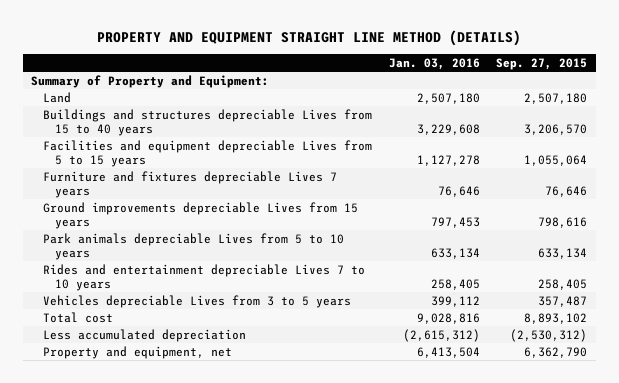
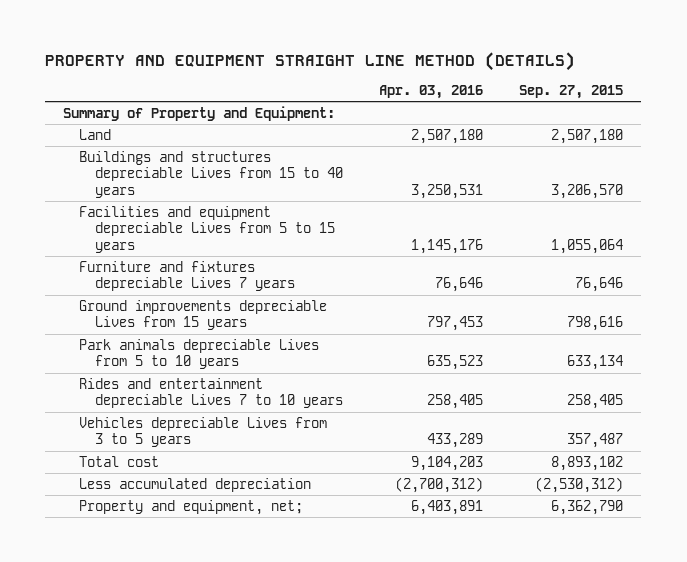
- | Jan. 03, 2016 | Sep. 27, 2015
+ | Apr. 03, 2016 | Sep. 27, 2015
- Property and equipment, net | 6,413,504 | 6,362,790
+ Property and equipment, net; | 6,403,891 | 6,362,790

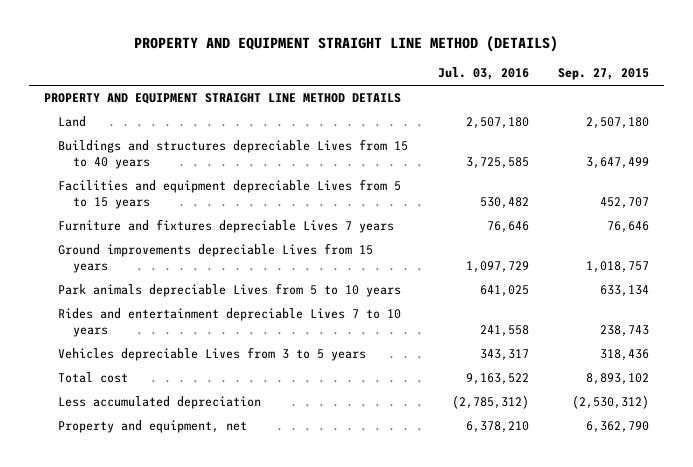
- | Apr. 03, 2016 | Sep. 27, 2015
+ | Jul. 03, 2016 | Sep. 27, 2015
- Summary of Property and Equipment:
+ PROPERTY AND EQUIPMENT STRAIGHT LINE METHOD DETAILS
- Buildings and structures depreciable Lives from 15 to 40 years | 3,250,531 | 3,206,570
- Facilities and equipment depreciable Lives from 5 to 15 years | 1,145,176 | 1,055,064
+ Buildings and structures depreciable Lives from 15 to 40 years | 3,725,585 | 3,647,499
+ Facilities and equipment depreciable Lives from 5 to 15 years | 530,482 | 452,707
- Ground improvements depreciable Lives from 15 years | 797,453 | 798,616
+ Ground improvements depreciable Lives from 15 years | 1,097,729 | 1,018,757
- Rides and entertainment depreciable Lives 7 to 10 years | 258,405 | 258,405
- Vehicles depreciable Lives from 3 to 5 years | 433,289 | 357,487
+ Rides and entertainment depreciable Lives 7 to 10 years | 241,558 | 238,743
+ Vehicles depreciable Lives from 3 to 5 years | 343,317 | 318,436
- Property and equipment, net; | 6,403,891 | 6,362,790
+ Property and equipment, net | 6,378,210 | 6,362,790

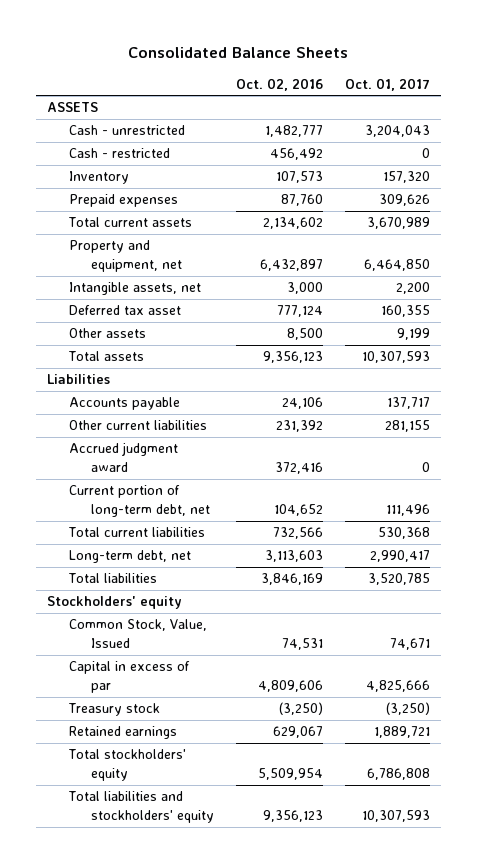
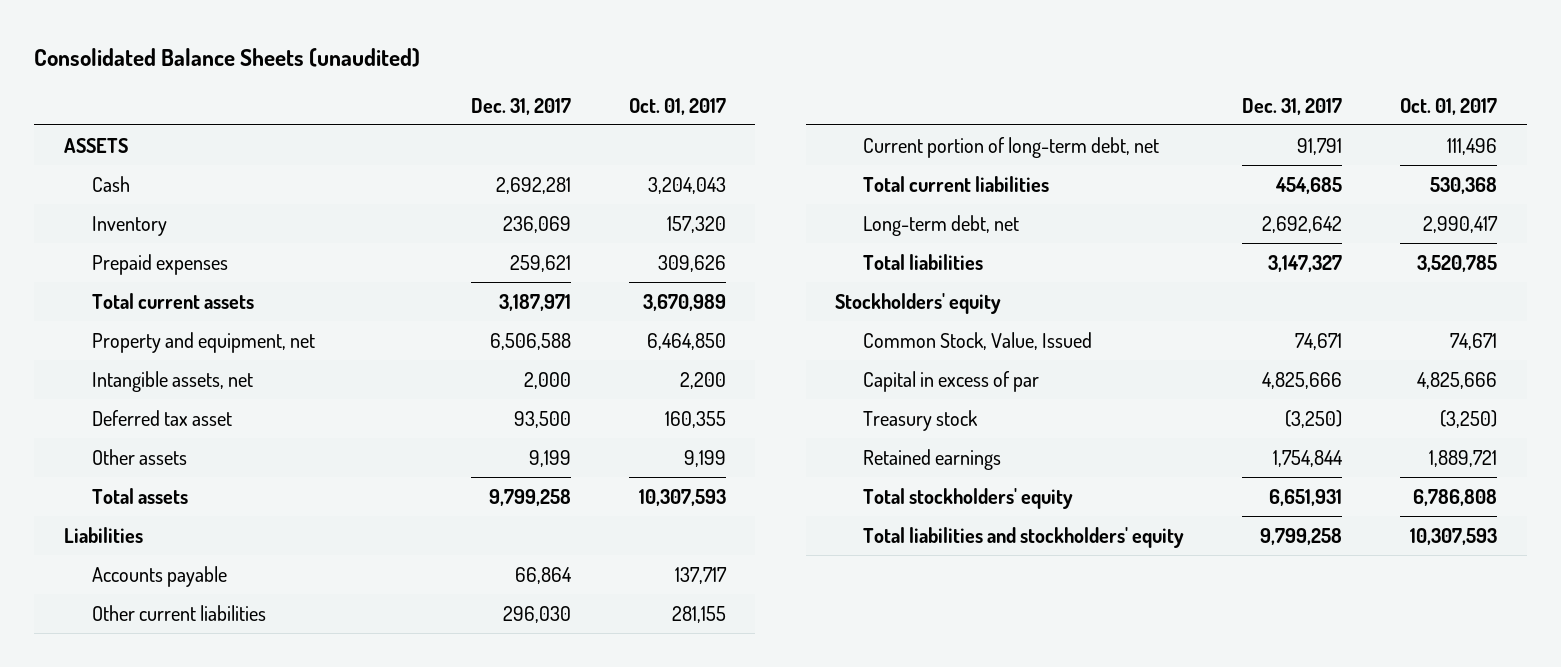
- Consolidated Balance Sheets
+ Consolidated Balance Sheets (unaudited)
- | Oct. 02, 2016 | Oct. 01, 2017
+ | Dec. 31, 2017 | Oct. 01, 2017
- Cash - unrestricted | 1,482,777 | 3,204,043
- Cash - restricted | 456,492 | 0
+ Cash | 2,692,281 | 3,204,043
- Accrued judgment award | 372,416 | 0

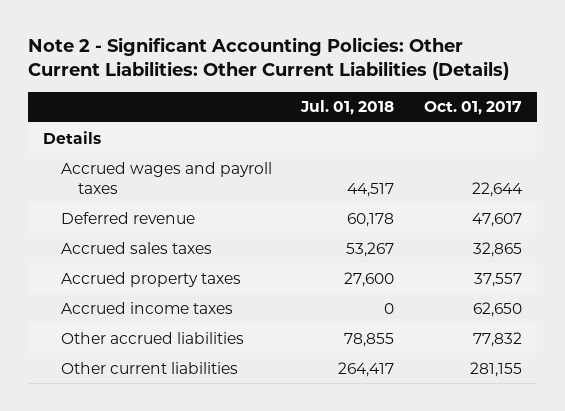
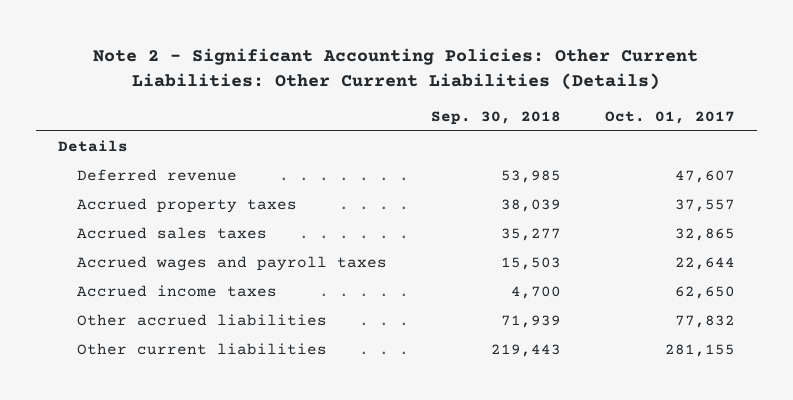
- | Jul. 01, 2018 | Oct. 01, 2017
+ | Sep. 30, 2018 | Oct. 01, 2017
moved down: Accrued sales taxes | 35,277 | 32,865
moved down: Accrued wages and payroll taxes | 15,503 | 22,644

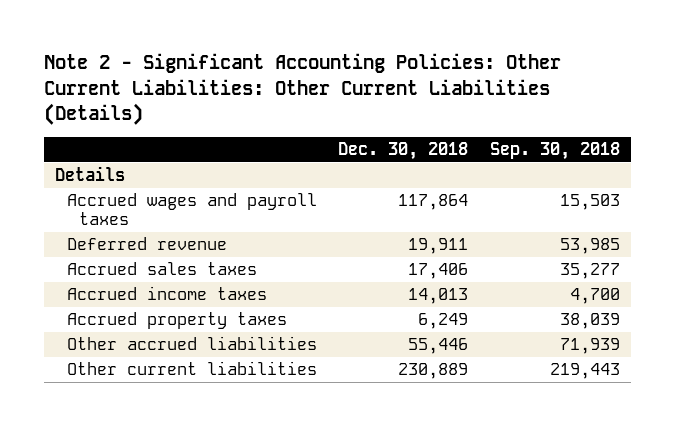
- | Sep. 30, 2018 | Oct. 01, 2017
+ | Dec. 30, 2018 | Sep. 30, 2018
moved up: Accrued wages and payroll taxes | 117,864 | 15,503
moved down: Accrued property taxes | 6,249 | 38,039

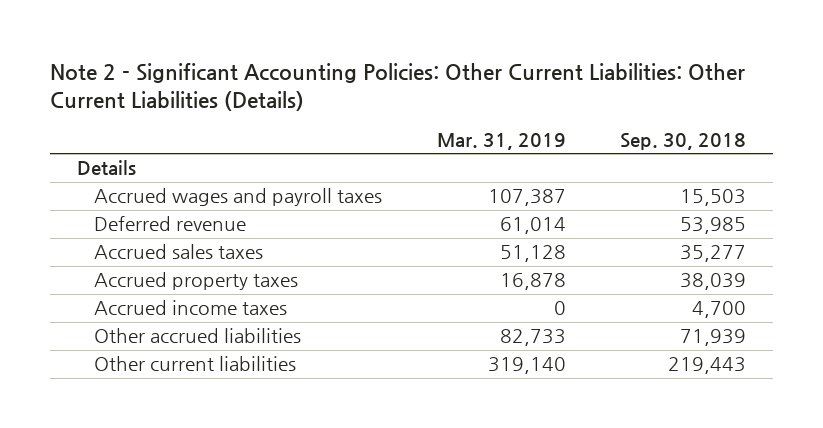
- | Dec. 30, 2018 | Sep. 30, 2018
+ | Mar. 31, 2019 | Sep. 30, 2018
moved down: Accrued income taxes | 0 | 4,700

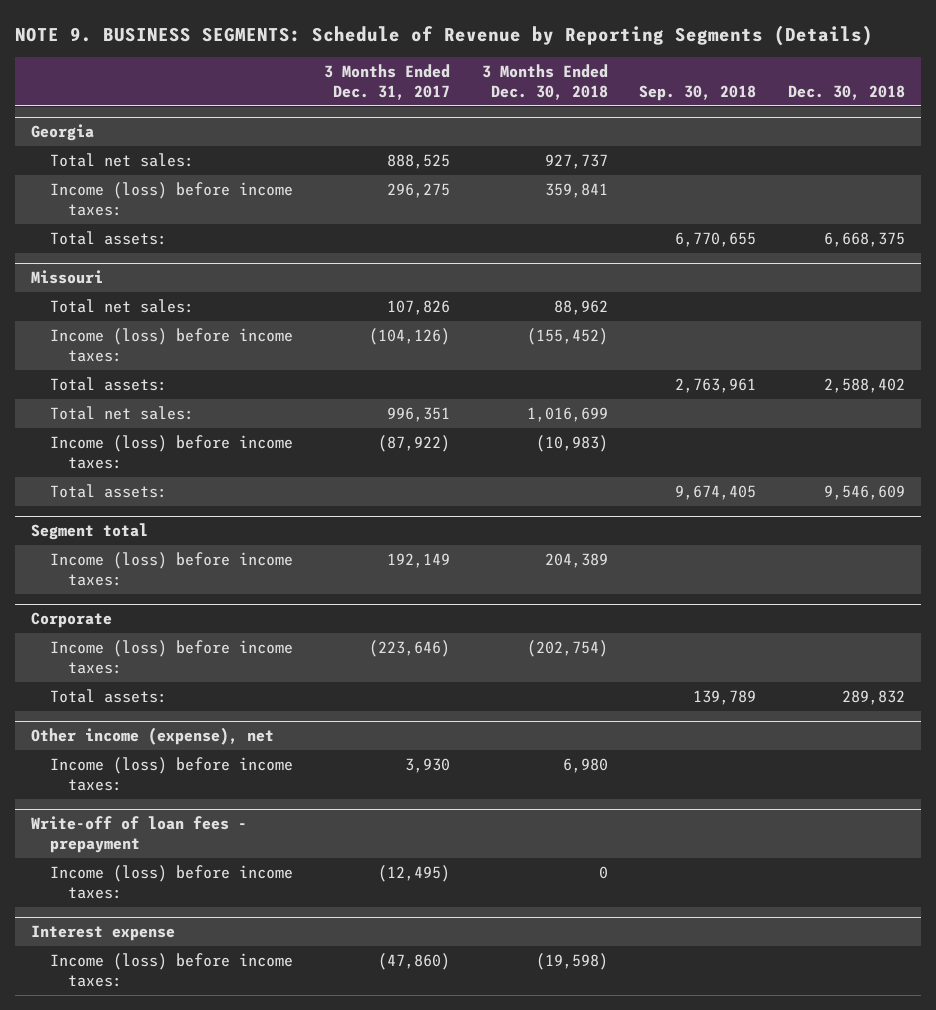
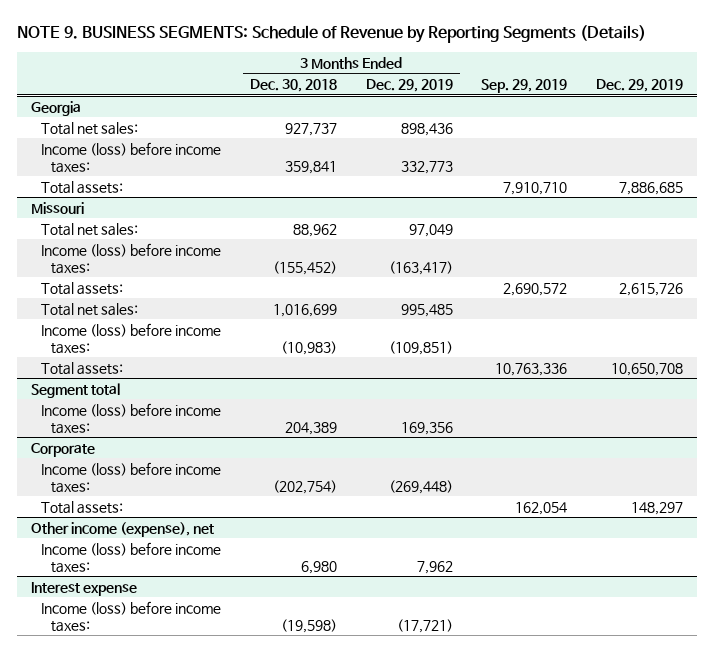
- | 3 Months Ended Dec. 31, 2017 | 3 Months Ended Dec. 30, 2018 | Sep. 30, 2018 | Dec. 30, 2018
+ | 3 Months Ended Dec. 30, 2018 | 3 Months Ended Dec. 29, 2019 | Sep. 29, 2019 | Dec. 29, 2019
- Write-off of loan fees - prepayment
- Income (loss) before income taxes: | (12,495) | 0 | |

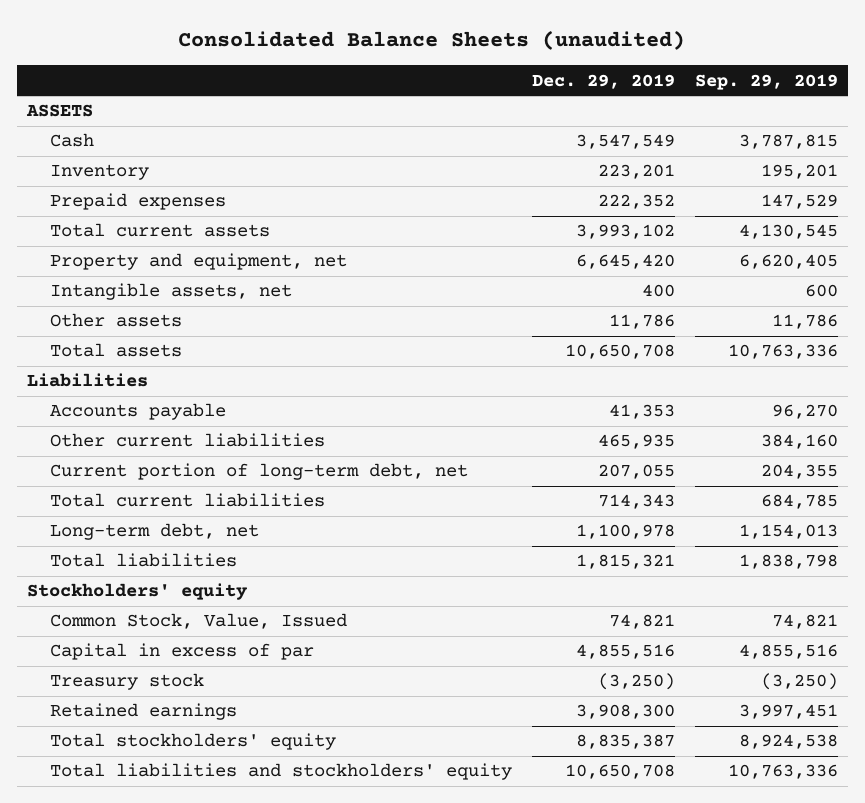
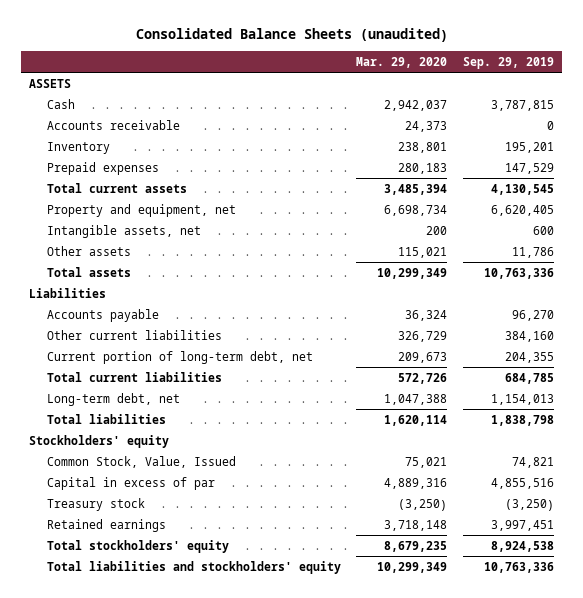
- | Dec. 29, 2019 | Sep. 29, 2019
+ | Mar. 29, 2020 | Sep. 29, 2019
+ Accounts receivable | 24,373 | 0

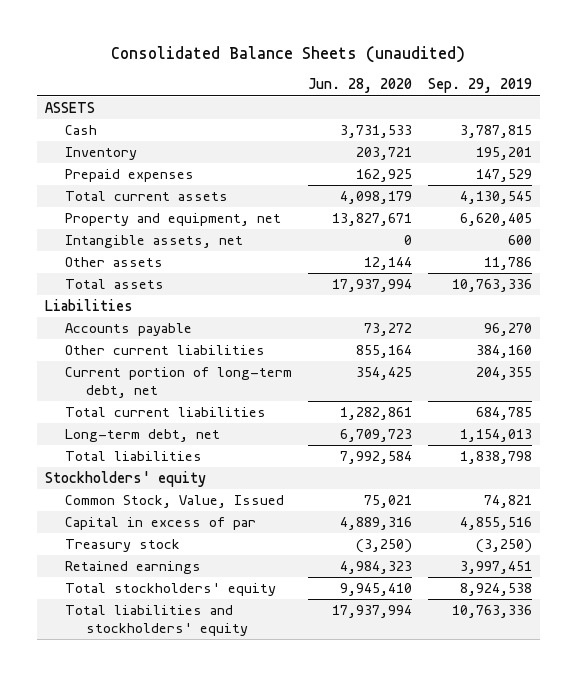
- | Mar. 29, 2020 | Sep. 29, 2019
+ | Jun. 28, 2020 | Sep. 29, 2019
- Accounts receivable | 24,373 | 0

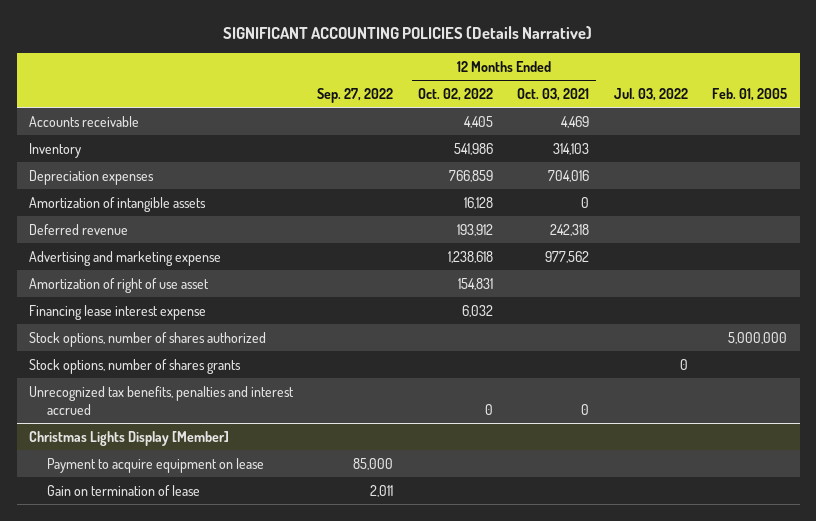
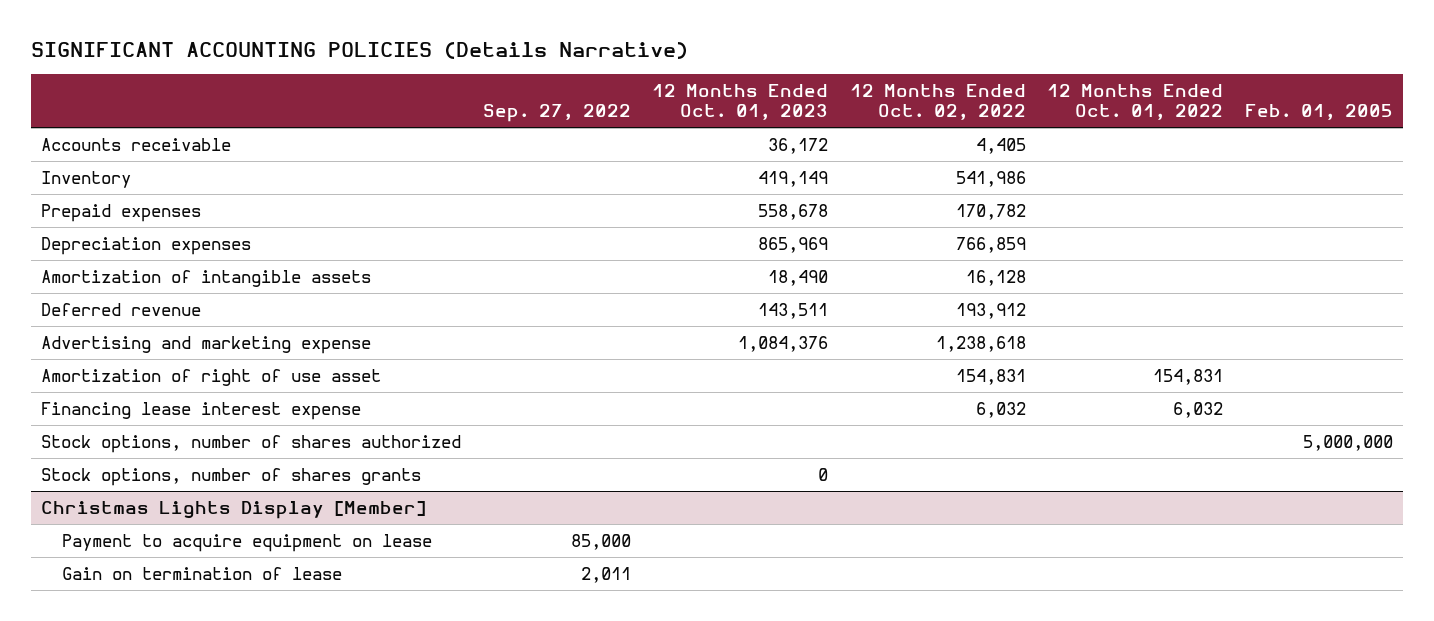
- | Sep. 27, 2022 | 12 Months Ended Oct. 02, 2022 | 12 Months Ended Oct. 03, 2021 | Jul. 03, 2022 | Feb. 01, 2005
+ | Sep. 27, 2022 | 12 Months Ended Oct. 01, 2023 | 12 Months Ended Oct. 02, 2022 | 12 Months Ended Oct. 01, 2022 | Feb. 01, 2005
+ Prepaid expenses | | 558,678 | 170,782 | |
- Unrecognized tax benefits, penalties and interest accrued | | 0 | 0 | |

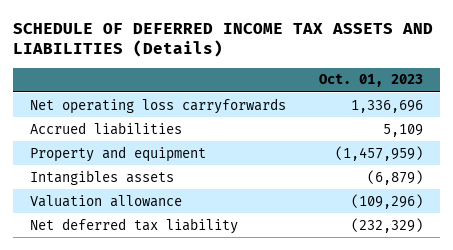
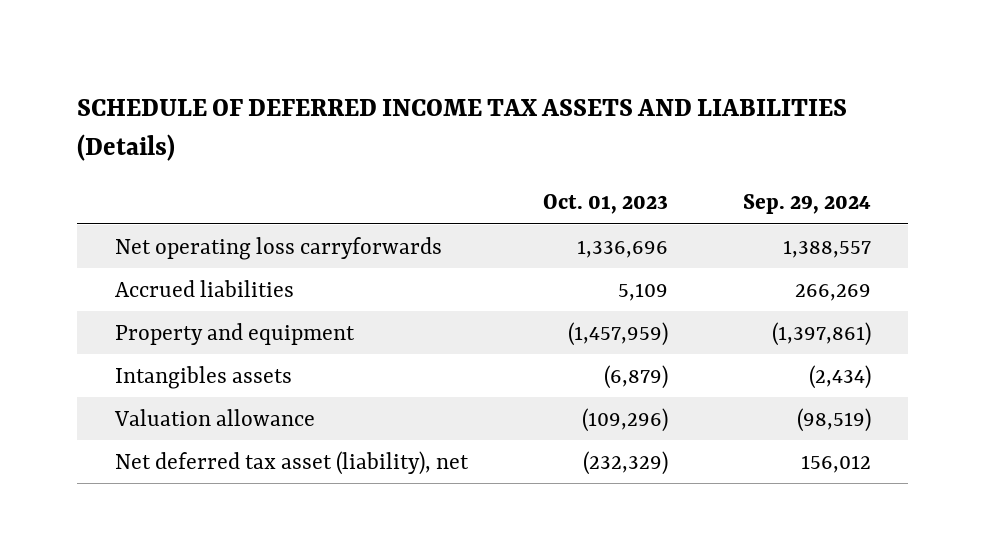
- | Oct. 01, 2023
+ | Oct. 01, 2023 | Sep. 29, 2024
- Net deferred tax liability | (232,329)
+ Net deferred tax asset (liability), net | (232,329) | 156,012

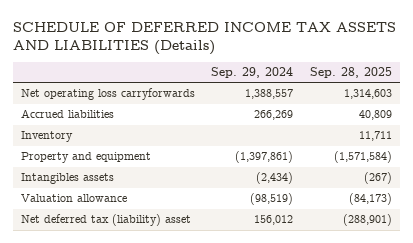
- | Oct. 01, 2023 | Sep. 29, 2024
+ | Sep. 29, 2024 | Sep. 28, 2025
+ Inventory | | 11,711
- Net deferred tax asset (liability), net | (232,329) | 156,012
+ Net deferred tax (liability) asset | 156,012 | (288,901)

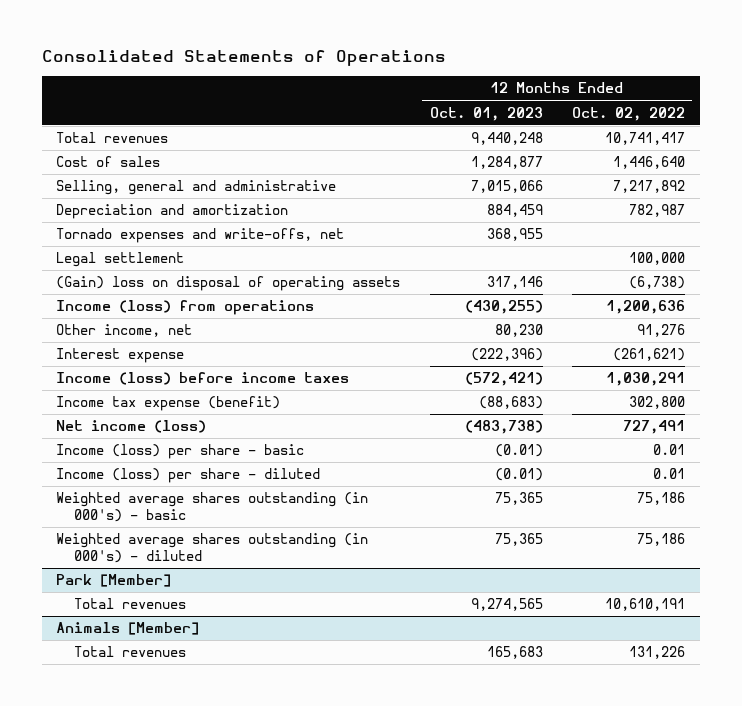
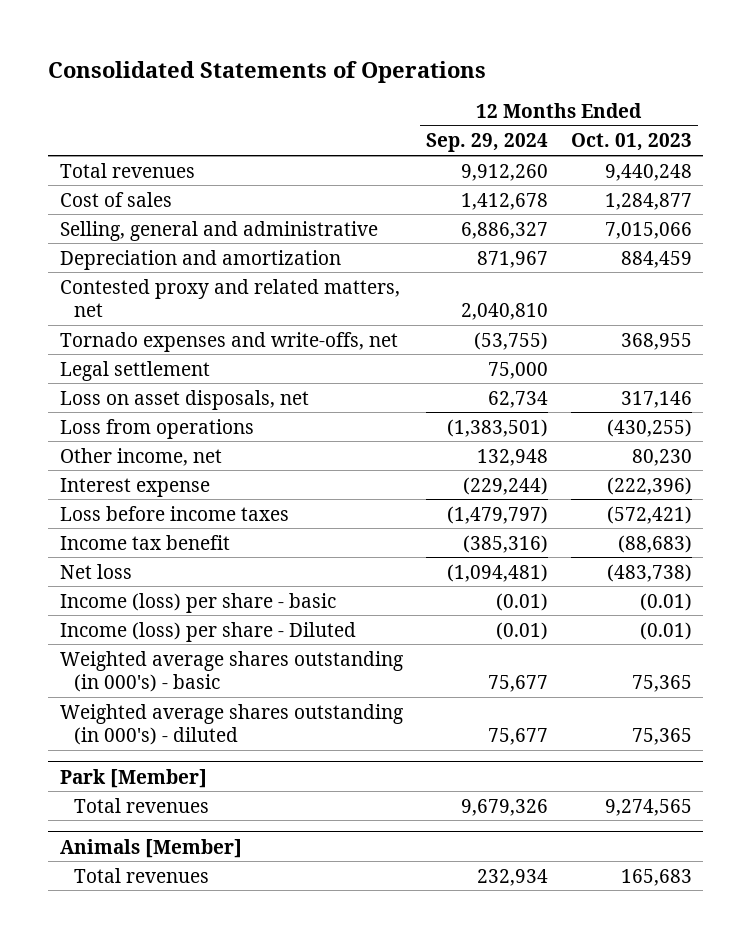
- | 12 Months Ended Oct. 01, 2023 | 12 Months Ended Oct. 02, 2022
+ | 12 Months Ended Sep. 29, 2024 | 12 Months Ended Oct. 01, 2023
+ Contested proxy and related matters, net | 2,040,810 |
- (Gain) loss on disposal of operating assets | 317,146 | (6,738)
- Income (loss) from operations | (430,255) | 1,200,636
+ Loss on asset disposals, net | 62,734 | 317,146
+ Loss from operations | (1,383,501) | (430,255)
- Income (loss) before income taxes | (572,421) | 1,030,291
- Income tax expense (benefit) | (88,683) | 302,800
- Net income (loss) | (483,738) | 727,491
+ Loss before income taxes | (1,479,797) | (572,421)
+ Income tax benefit | (385,316) | (88,683)
+ Net loss | (1,094,481) | (483,738)
- Income (loss) per share - diluted | (0.01) | 0.01
+ Income (loss) per share - Diluted | (0.01) | (0.01)

